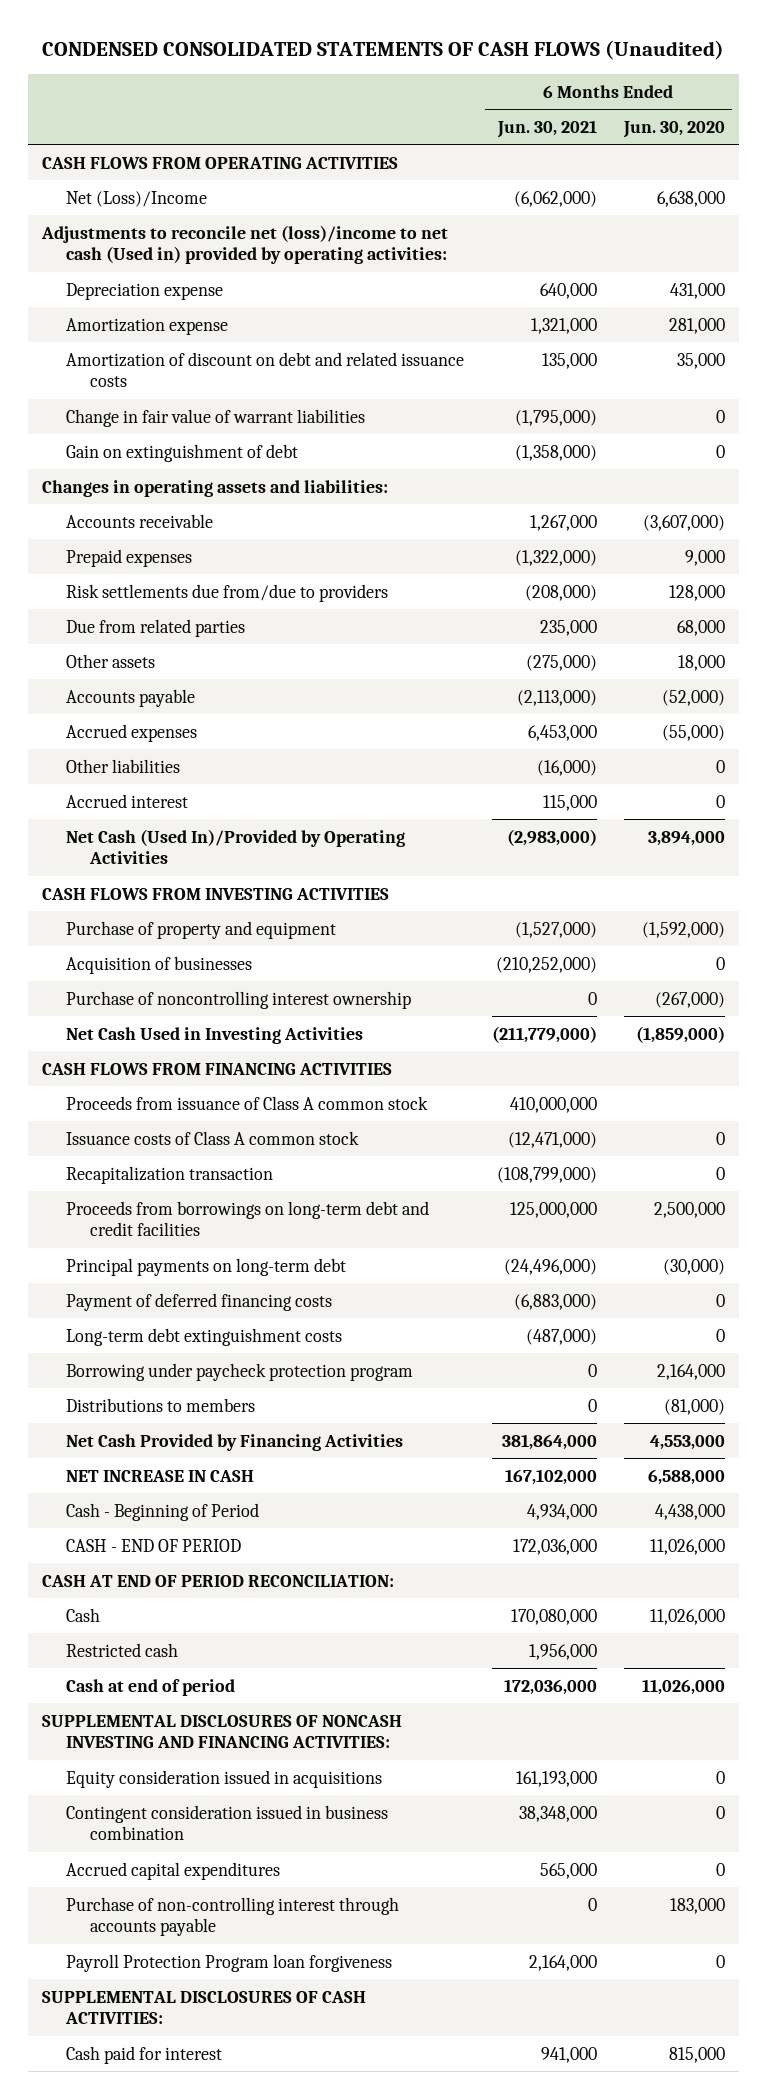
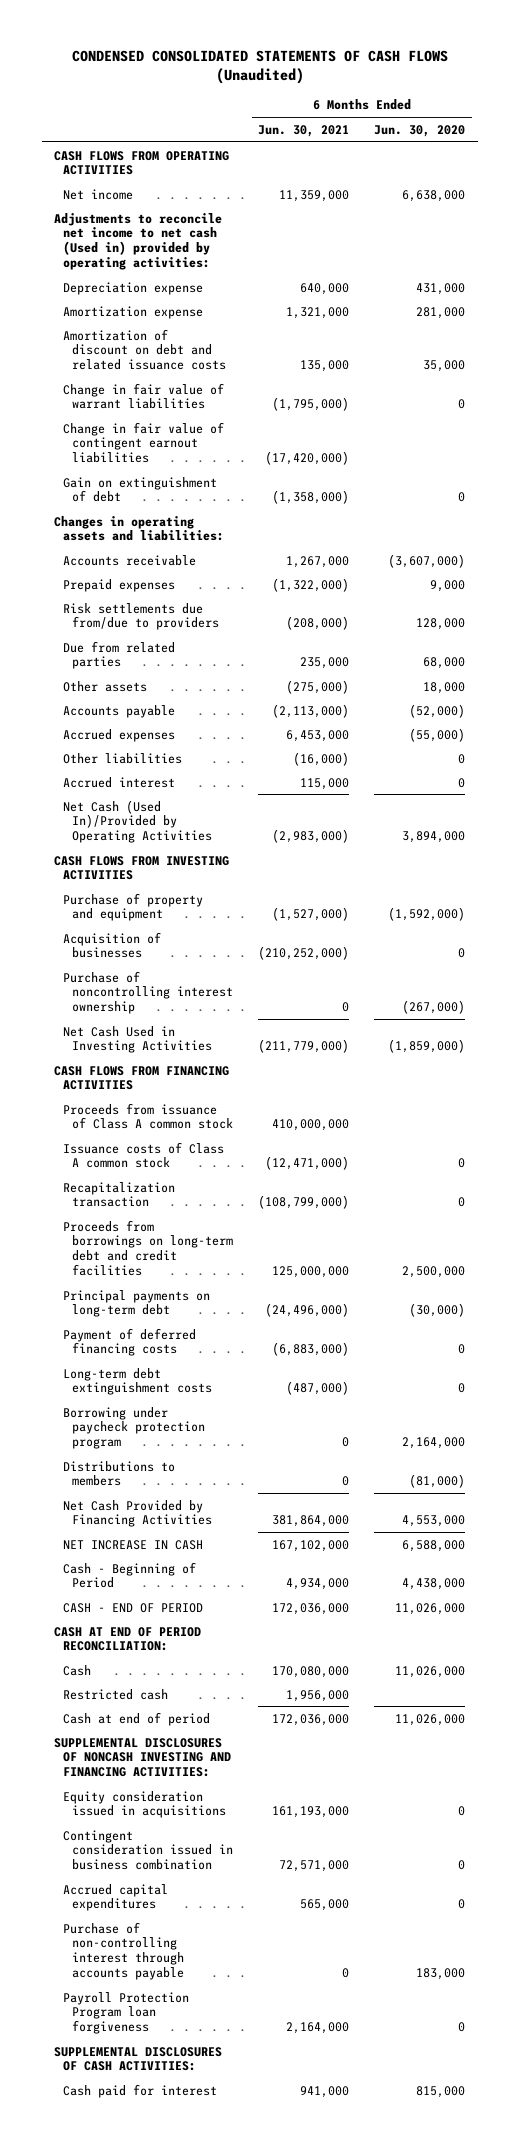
- Net (Loss)/Income | (6,062,000) | 6,638,000
- Adjustments to reconcile net (loss)/income to net cash (Used in) provided by operating activities:
+ Net income | 11,359,000 | 6,638,000
+ Adjustments to reconcile net income to net cash (Used in) provided by operating activities:
+ Change in fair value of contingent earnout liabilities | (17,420,000) |
- Contingent consideration issued in business combination | 38,348,000 | 0
+ Contingent consideration issued in business combination | 72,571,000 | 0

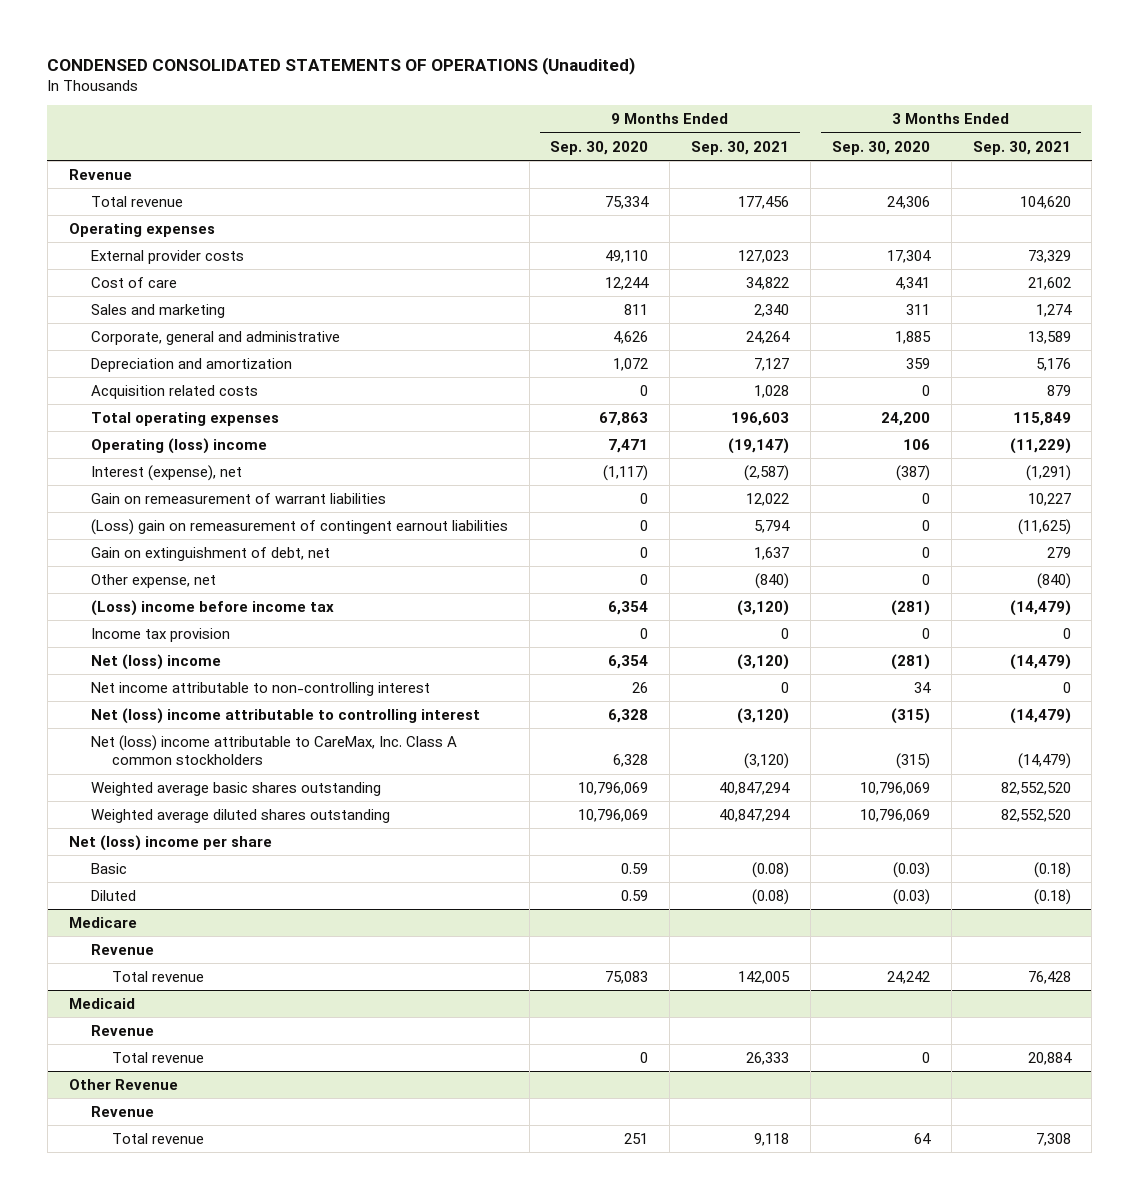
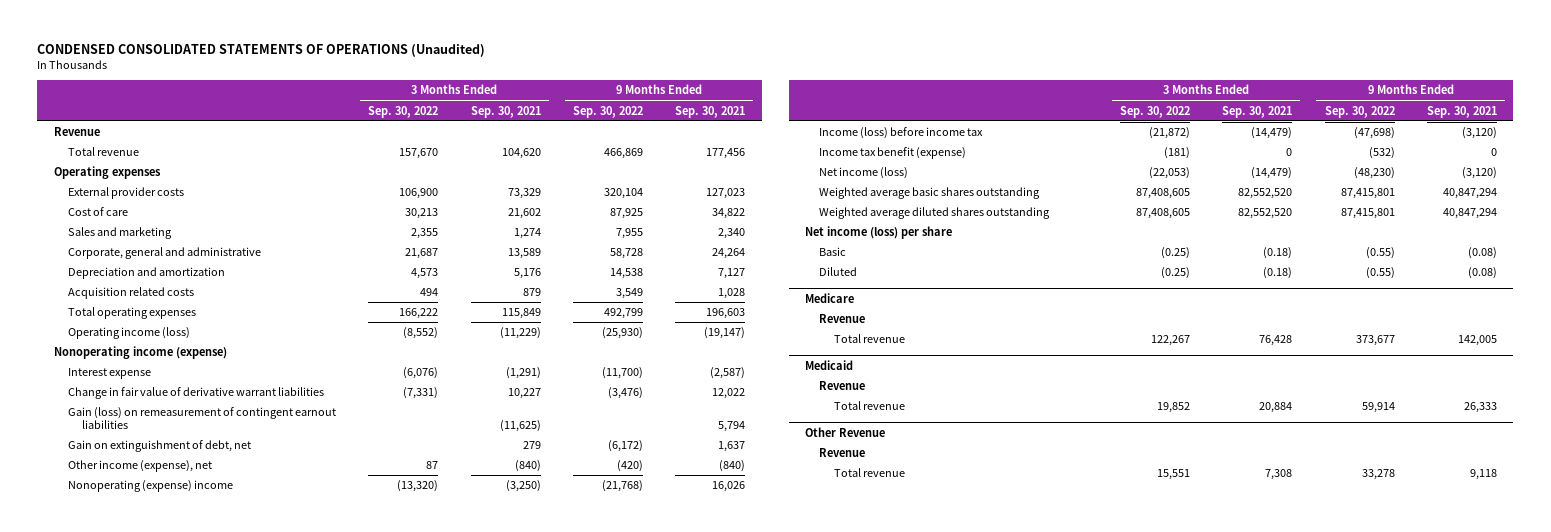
- | 9 Months Ended Sep. 30, 2020 | 9 Months Ended Sep. 30, 2021 | 3 Months Ended Sep. 30, 2020 | 3 Months Ended Sep. 30, 2021
+ | 3 Months Ended Sep. 30, 2022 | 3 Months Ended Sep. 30, 2021 | 9 Months Ended Sep. 30, 2022 | 9 Months Ended Sep. 30, 2021
- Operating (loss) income | 7,471 | (19,147) | 106 | (11,229)
- Interest (expense), net | (1,117) | (2,587) | (387) | (1,291)
- Gain on remeasurement of warrant liabilities | 0 | 12,022 | 0 | 10,227
- (Loss) gain on remeasurement of contingent earnout liabilities | 0 | 5,794 | 0 | (11,625)
+ Operating income (loss) | (8,552) | (11,229) | (25,930) | (19,147)
+ Nonoperating income (expense)
+ Interest expense | (6,076) | (1,291) | (11,700) | (2,587)
+ Change in fair value of derivative warrant liabilities | (7,331) | 10,227 | (3,476) | 12,022
+ Gain (loss) on remeasurement of contingent earnout liabilities | | (11,625) | | 5,794
- Other expense, net | 0 | (840) | 0 | (840)
- (Loss) income before income tax | 6,354 | (3,120) | (281) | (14,479)
- Income tax provision | 0 | 0 | 0 | 0
- Net (loss) income | 6,354 | (3,120) | (281) | (14,479)
- Net income attributable to non-controlling interest | 26 | 0 | 34 | 0
- Net (loss) income attributable to controlling interest | 6,328 | (3,120) | (315) | (14,479)
- Net (loss) income attributable to CareMax, Inc. Class A common stockholders | 6,328 | (3,120) | (315) | (14,479)
+ Other income (expense), net | 87 | (840) | (420) | (840)
+ Nonoperating (expense) income | (13,320) | (3,250) | (21,768) | 16,026
+ Income (loss) before income tax | (21,872) | (14,479) | (47,698) | (3,120)
+ Income tax benefit (expense) | (181) | 0 | (532) | 0
+ Net income (loss) | (22,053) | (14,479) | (48,230) | (3,120)
- Net (loss) income per share
+ Net income (loss) per share

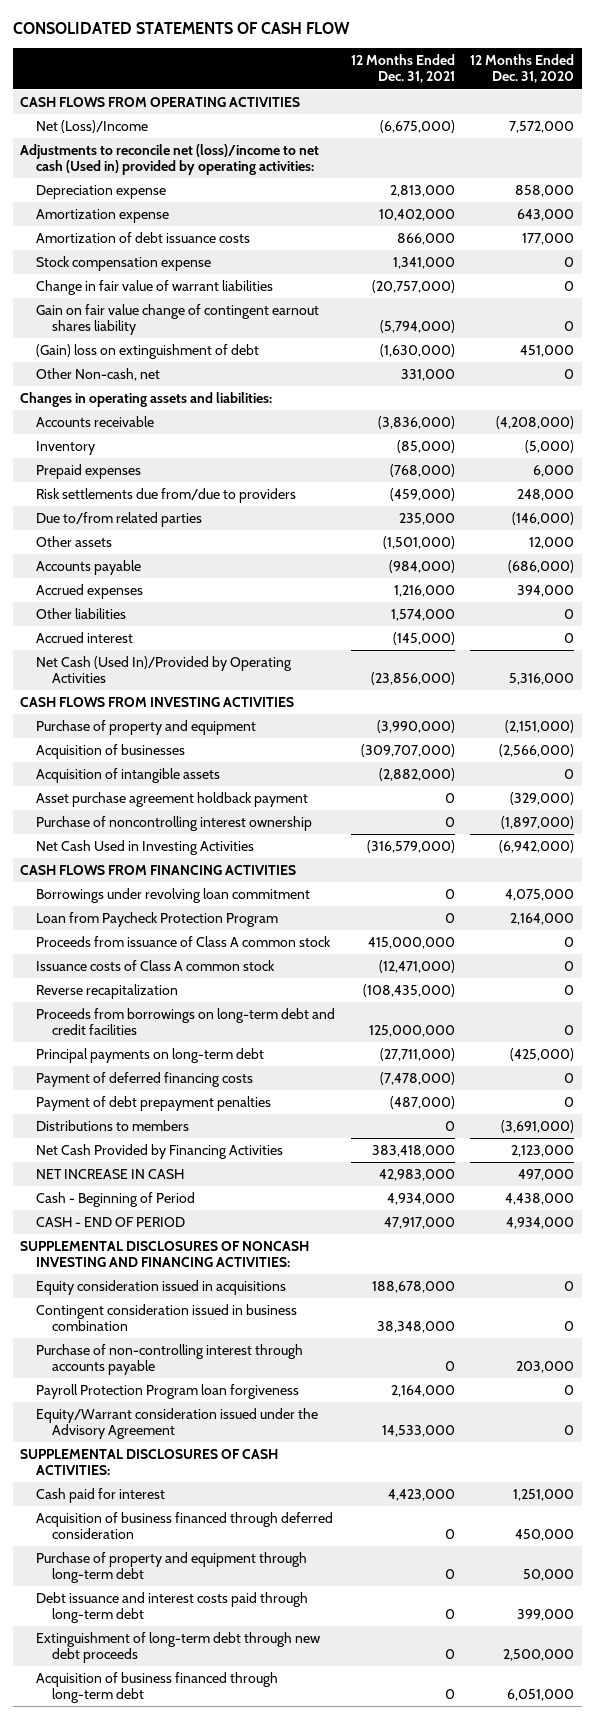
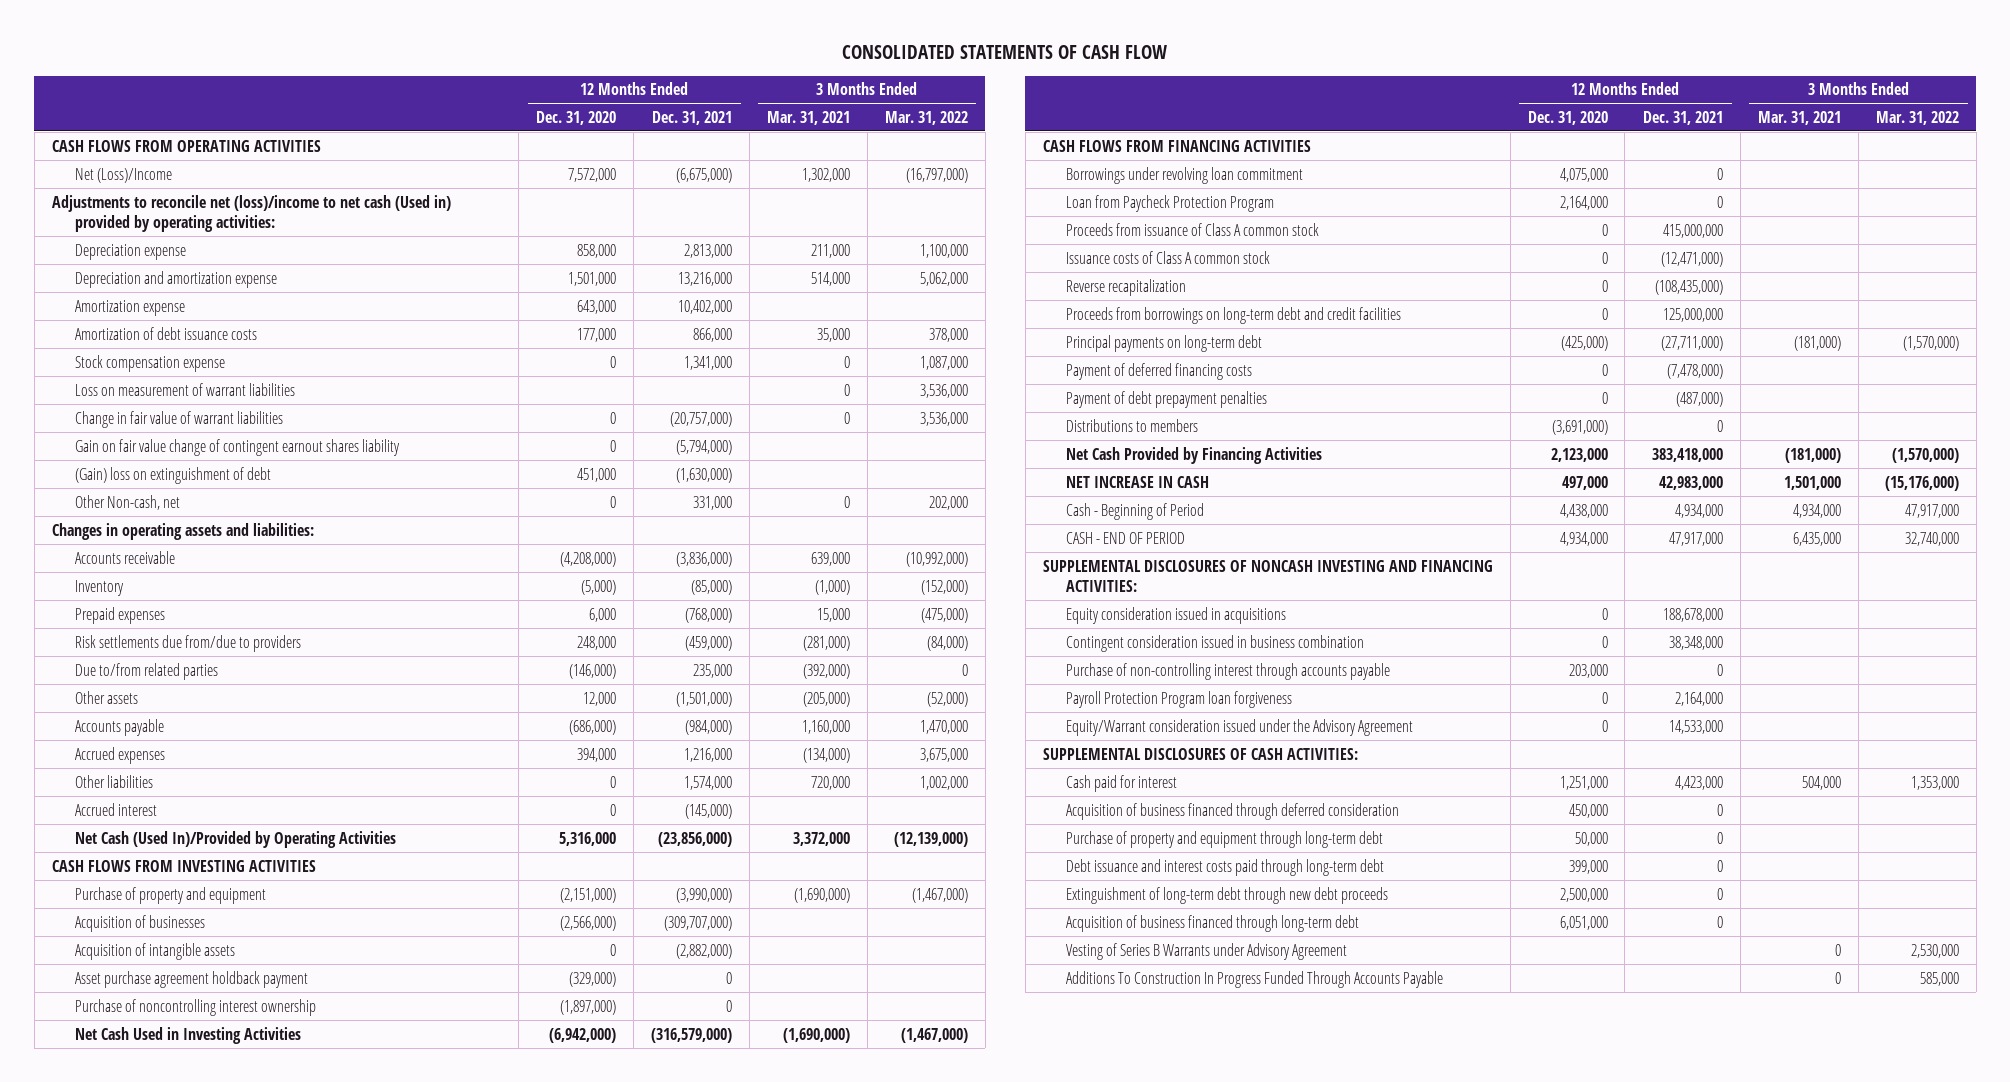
- | 12 Months Ended Dec. 31, 2021 | 12 Months Ended Dec. 31, 2020
+ | 12 Months Ended Dec. 31, 2020 | 12 Months Ended Dec. 31, 2021 | 3 Months Ended Mar. 31, 2021 | 3 Months Ended Mar. 31, 2022
+ Depreciation and amortization expense | 1,501,000 | 13,216,000 | 514,000 | 5,062,000
+ Loss on measurement of warrant liabilities | | | 0 | 3,536,000
+ Vesting of Series B Warrants under Advisory Agreement | | | 0 | 2,530,000
+ Additions To Construction In Progress Funded Through Accounts Payable | | | 0 | 585,000

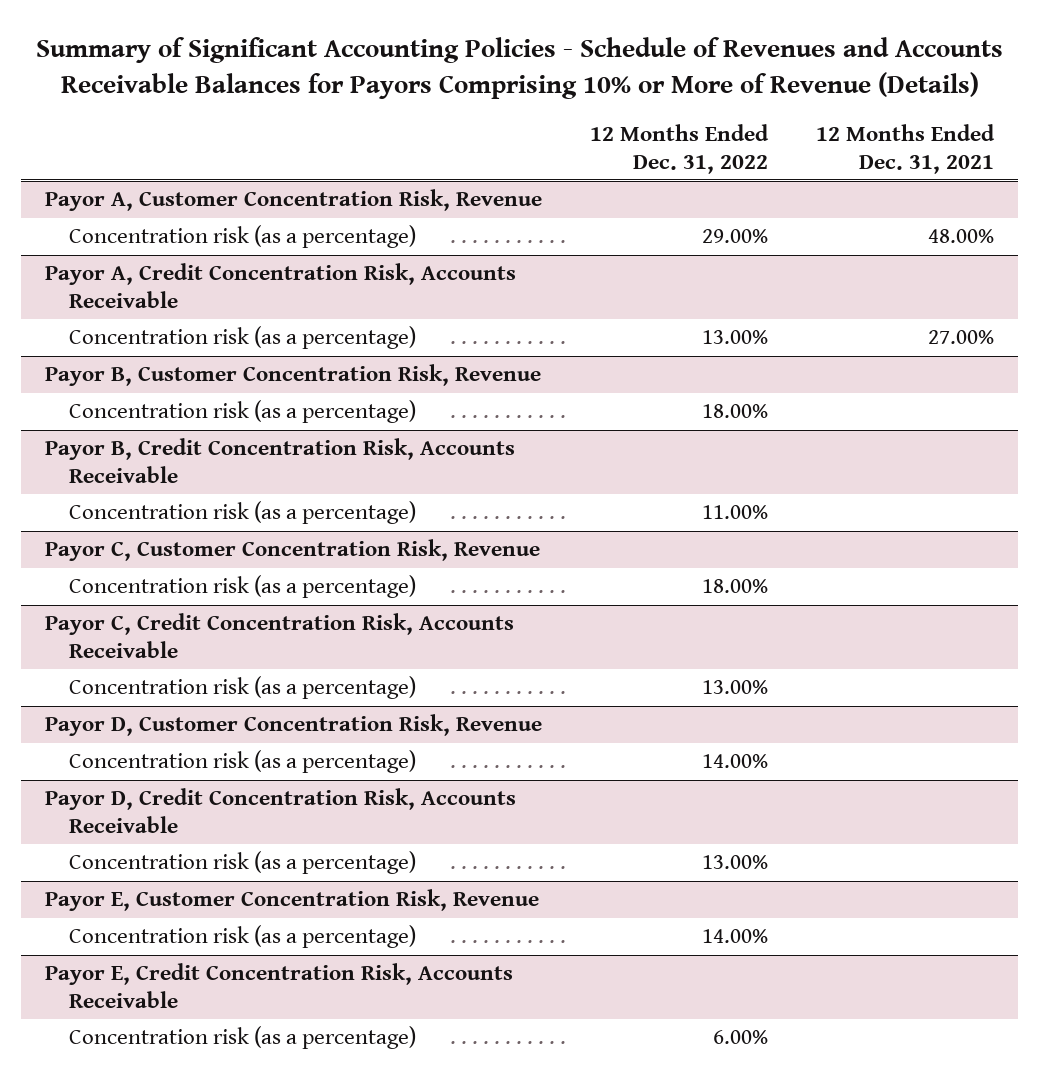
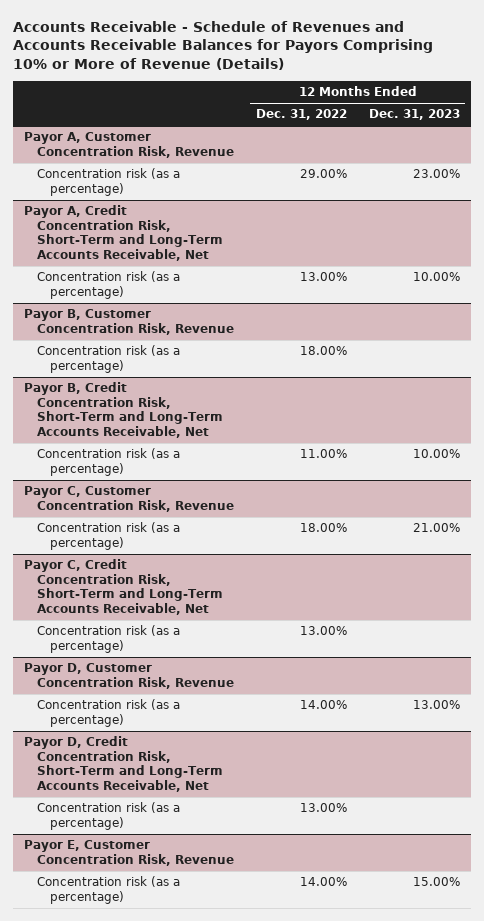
- Summary of Significant Accounting Policies - Schedule of Revenues and Accounts Receivable Balances for Payors Comprising 10% or More of Revenue (Details)
+ Accounts Receivable - Schedule of Revenues and Accounts Receivable Balances for Payors Comprising 10% or More of Revenue (Details)
- | 12 Months Ended Dec. 31, 2022 | 12 Months Ended Dec. 31, 2021
+ | 12 Months Ended Dec. 31, 2022 | 12 Months Ended Dec. 31, 2023
- Payor A, Credit Concentration Risk, Accounts Receivable
+ Payor A, Credit Concentration Risk, Short-Term and Long-Term Accounts Receivable, Net
- Payor B, Credit Concentration Risk, Accounts Receivable
+ Payor B, Credit Concentration Risk, Short-Term and Long-Term Accounts Receivable, Net
- Payor C, Credit Concentration Risk, Accounts Receivable
+ Payor C, Credit Concentration Risk, Short-Term and Long-Term Accounts Receivable, Net
- Payor D, Credit Concentration Risk, Accounts Receivable
+ Payor D, Credit Concentration Risk, Short-Term and Long-Term Accounts Receivable, Net
- Payor E, Credit Concentration Risk, Accounts Receivable
- Concentration risk (as a percentage) | 6.00% |

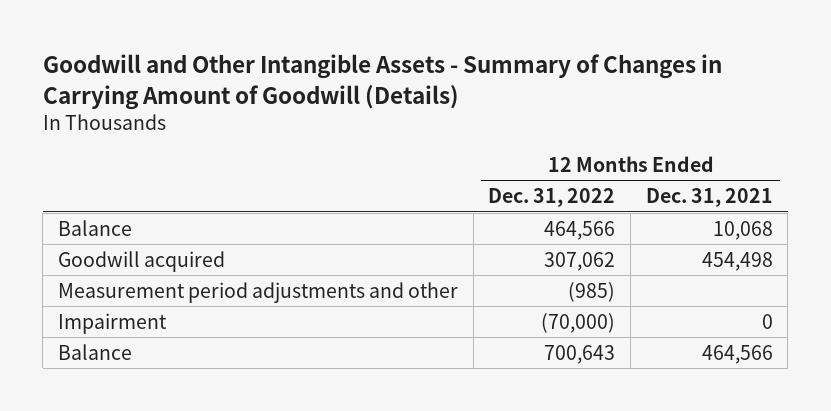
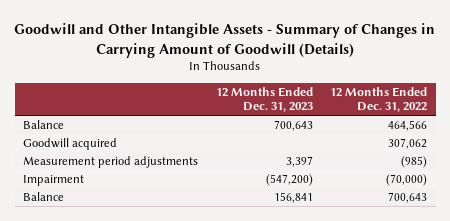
- | 12 Months Ended Dec. 31, 2022 | 12 Months Ended Dec. 31, 2021
+ | 12 Months Ended Dec. 31, 2023 | 12 Months Ended Dec. 31, 2022
- Measurement period adjustments and other | (985) |
+ Measurement period adjustments | 3,397 | (985)

